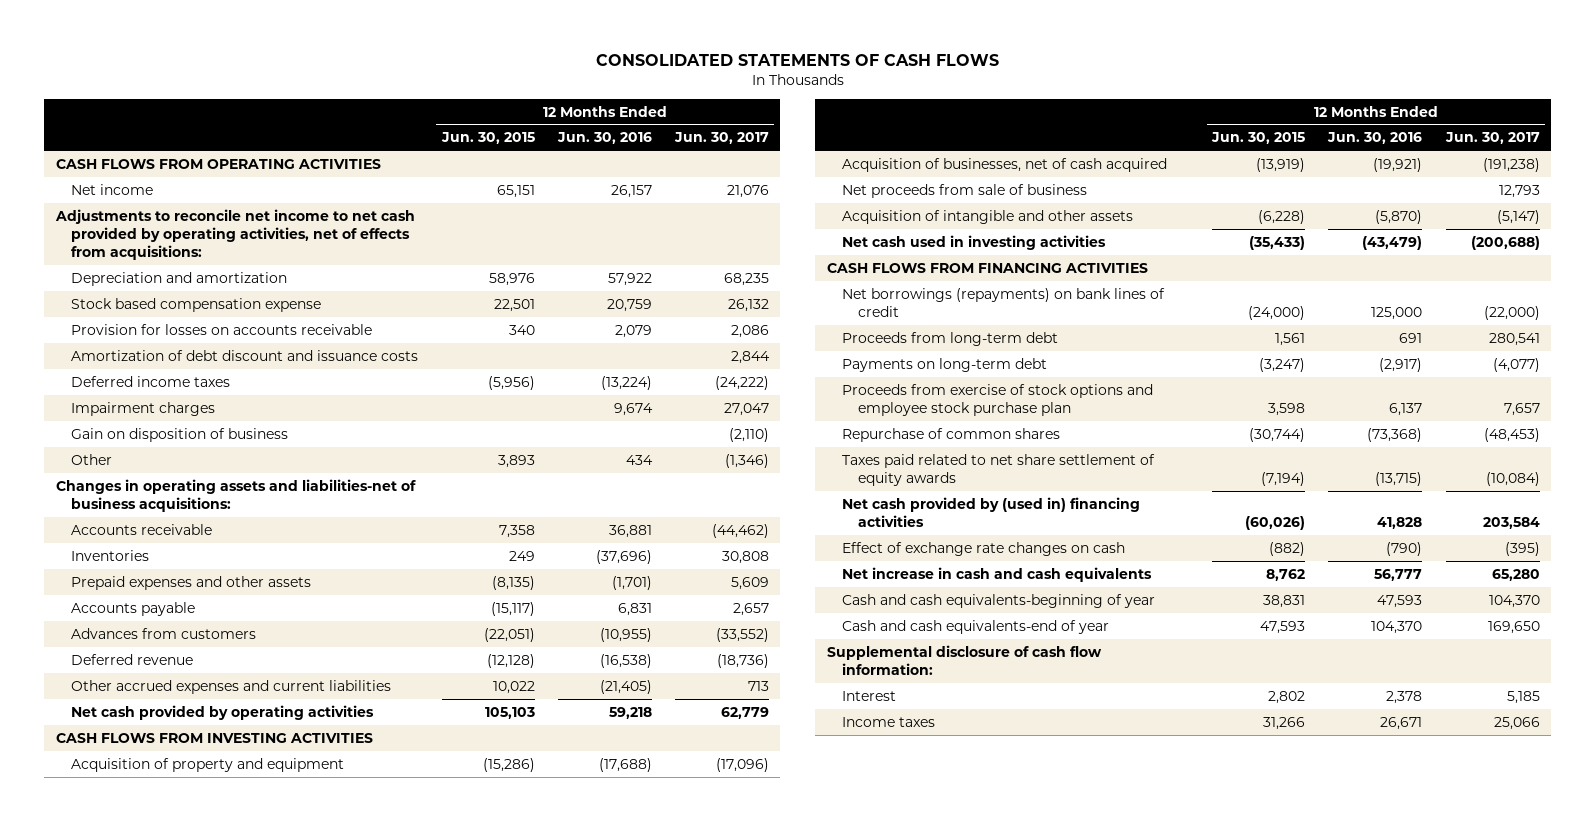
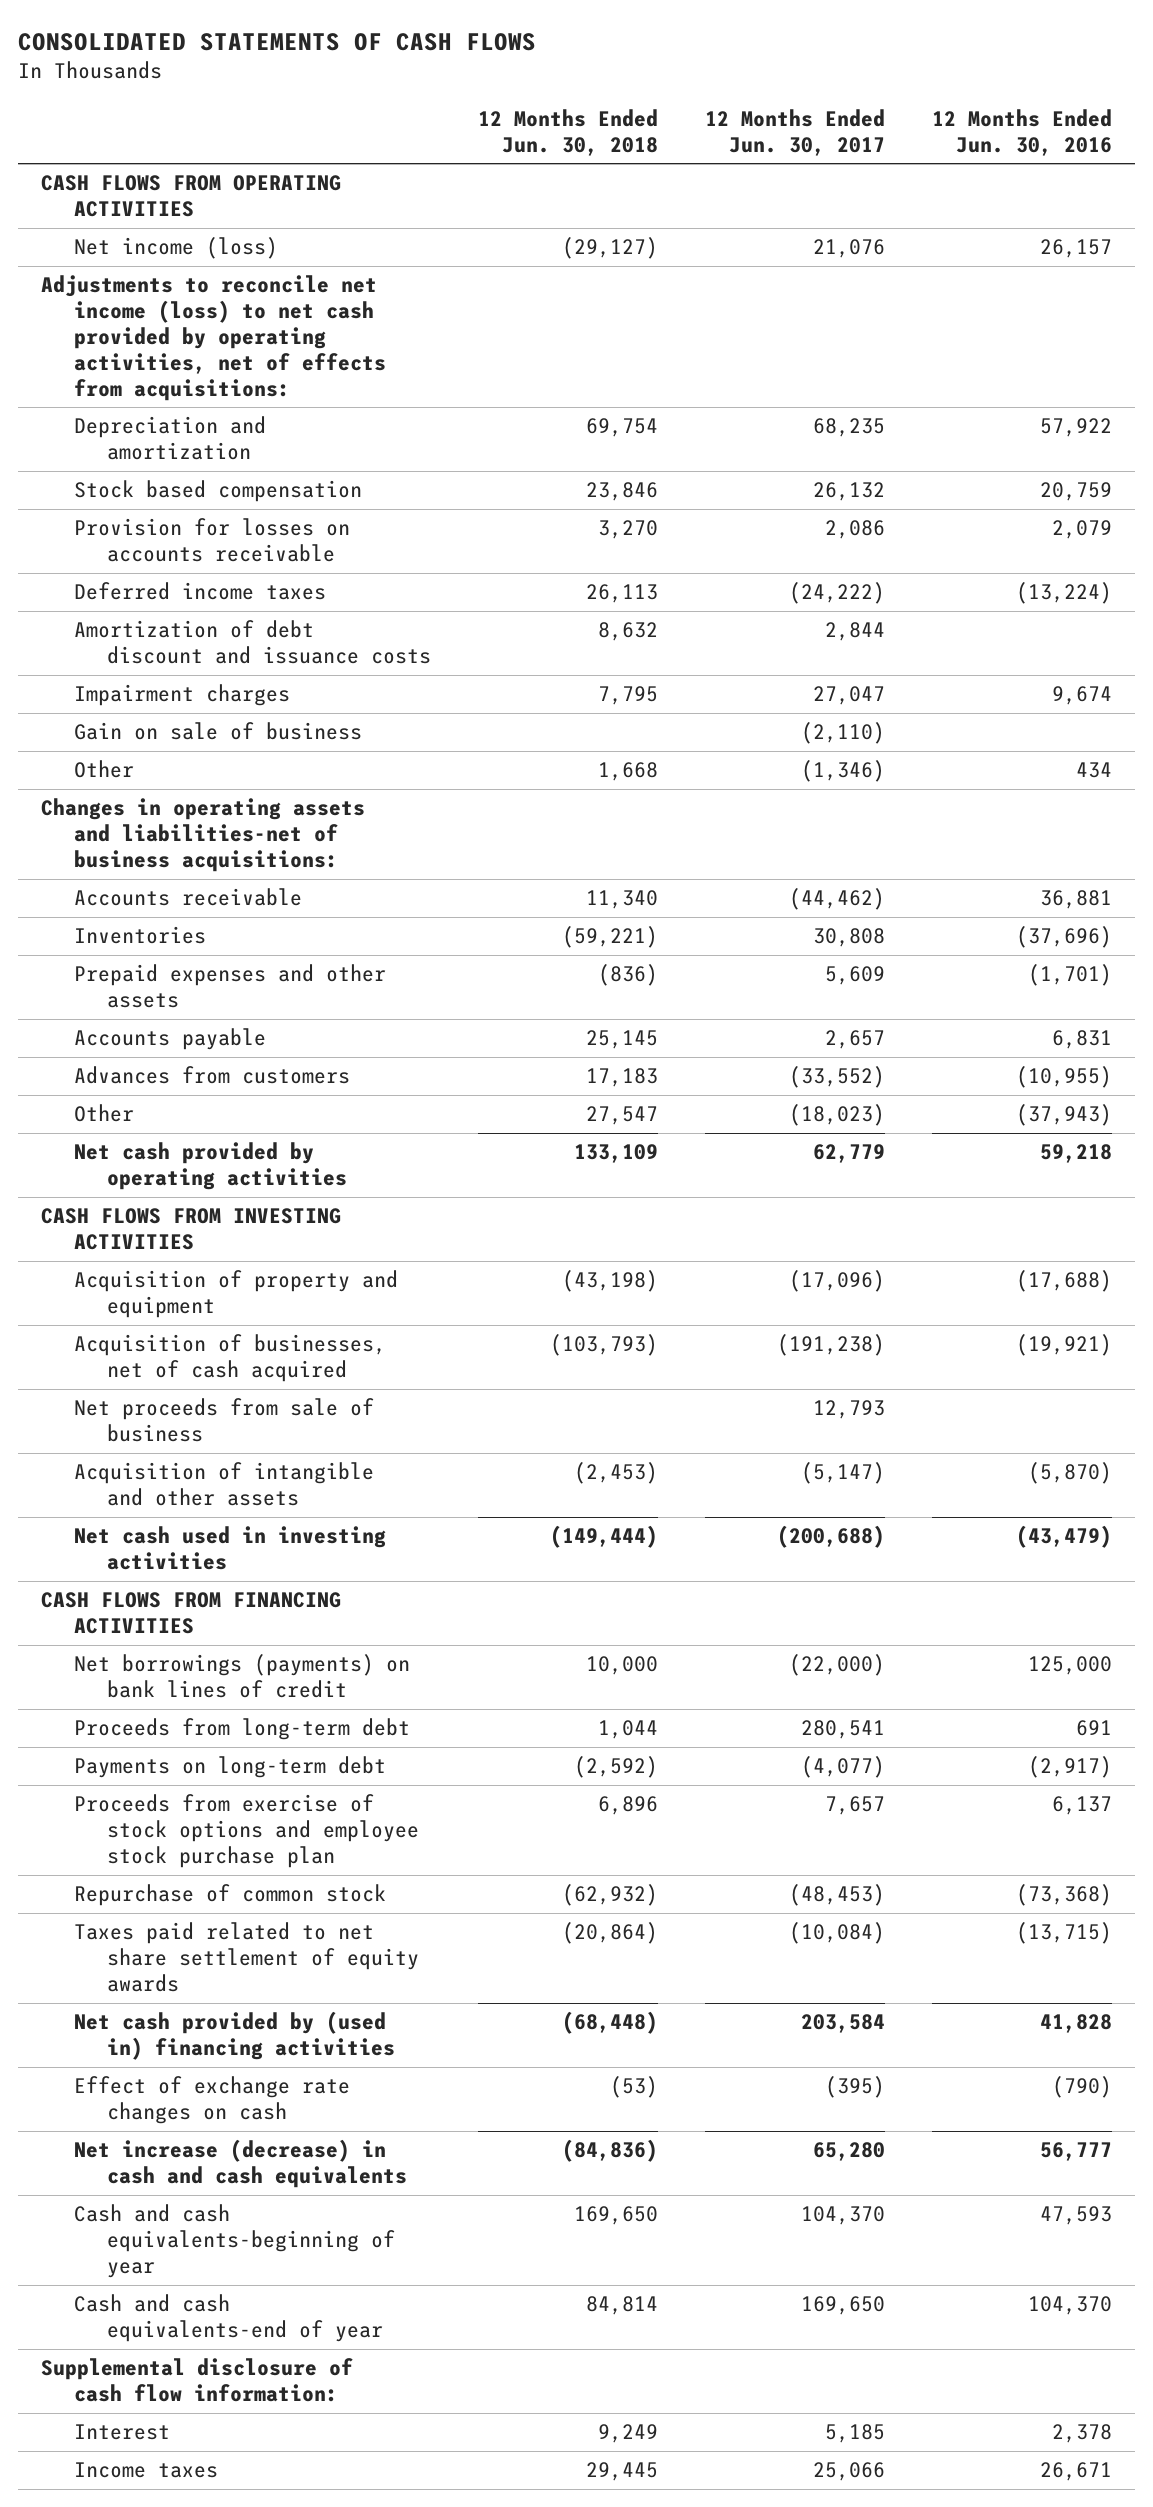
- | 12 Months Ended Jun. 30, 2015 | 12 Months Ended Jun. 30, 2016 | 12 Months Ended Jun. 30, 2017
+ | 12 Months Ended Jun. 30, 2018 | 12 Months Ended Jun. 30, 2017 | 12 Months Ended Jun. 30, 2016
- Net income | 65,151 | 26,157 | 21,076
- Adjustments to reconcile net income to net cash provided by operating activities, net of effects from acquisitions:
+ Net income (loss) | (29,127) | 21,076 | 26,157
+ Adjustments to reconcile net income (loss) to net cash provided by operating activities, net of effects from acquisitions:
- Stock based compensation expense | 22,501 | 20,759 | 26,132
+ Stock based compensation | 23,846 | 26,132 | 20,759
moved down: Amortization of debt discount and issuance costs | 8,632 | 2,844 |
- Gain on disposition of business | | | (2,110)
+ Gain on sale of business | | (2,110) |
- Deferred revenue | (12,128) | (16,538) | (18,736)
- Other accrued expenses and current liabilities | 10,022 | (21,405) | 713
+ Other | 27,547 | (18,023) | (37,943)
- Net borrowings (repayments) on bank lines of credit | (24,000) | 125,000 | (22,000)
+ Net borrowings (payments) on bank lines of credit | 10,000 | (22,000) | 125,000
- Repurchase of common shares | (30,744) | (73,368) | (48,453)
+ Repurchase of common stock | (62,932) | (48,453) | (73,368)
- Net increase in cash and cash equivalents | 8,762 | 56,777 | 65,280
+ Net increase (decrease) in cash and cash equivalents | (84,836) | 65,280 | 56,777

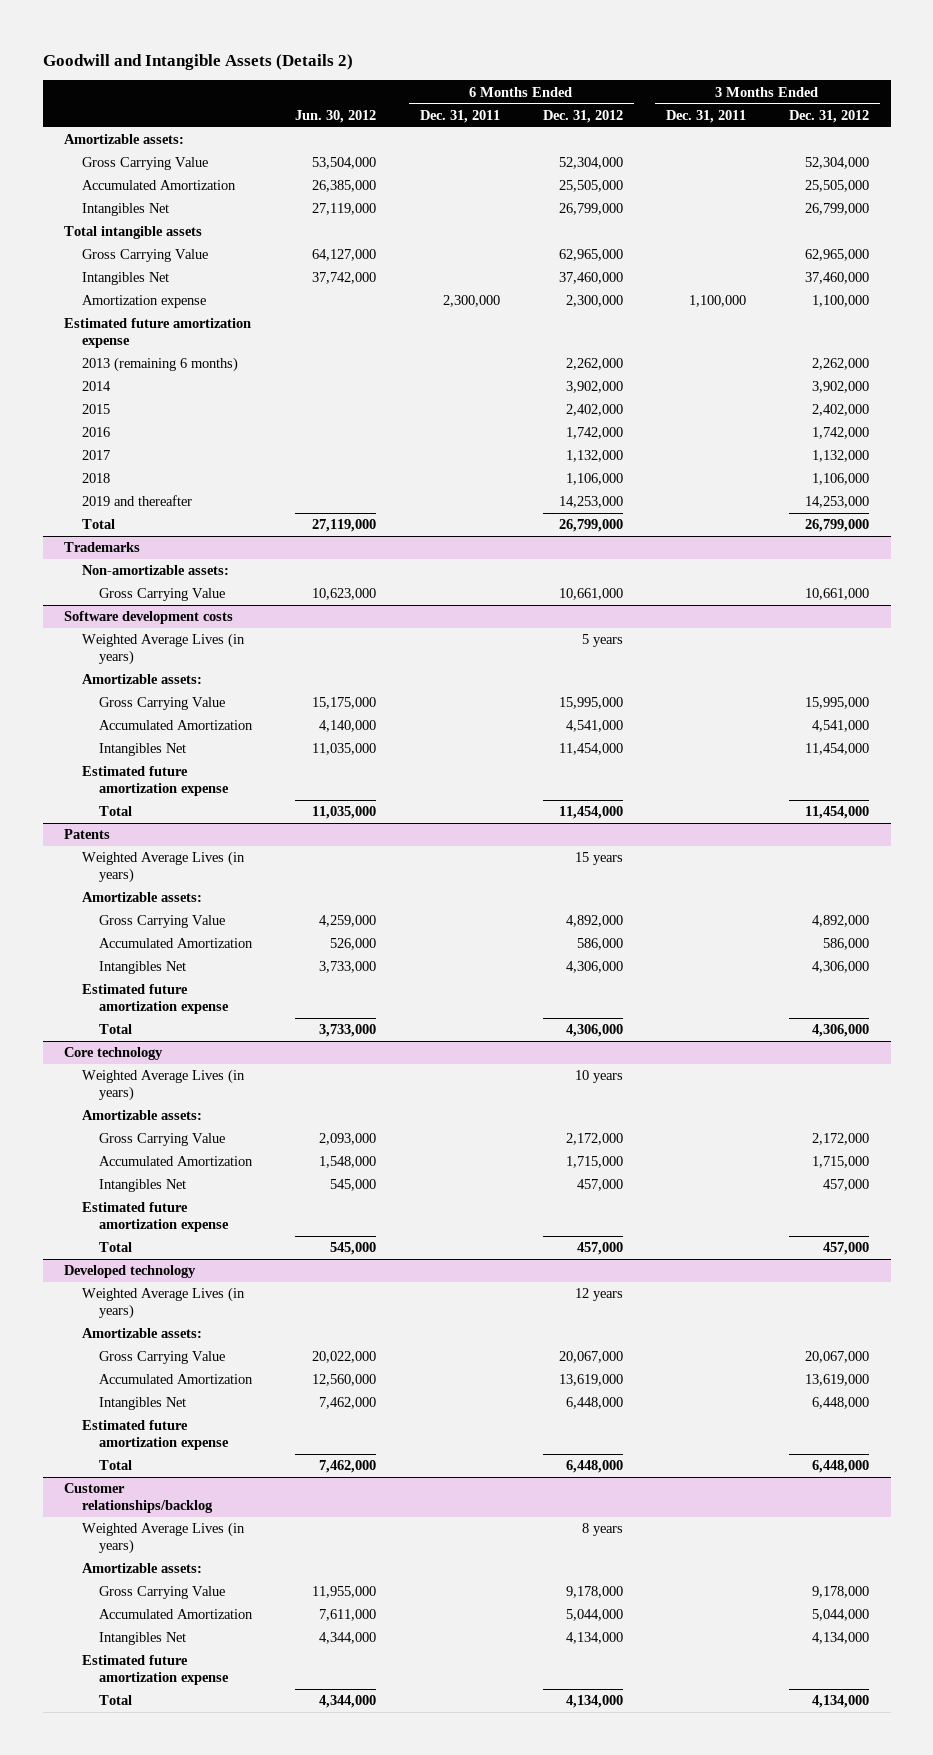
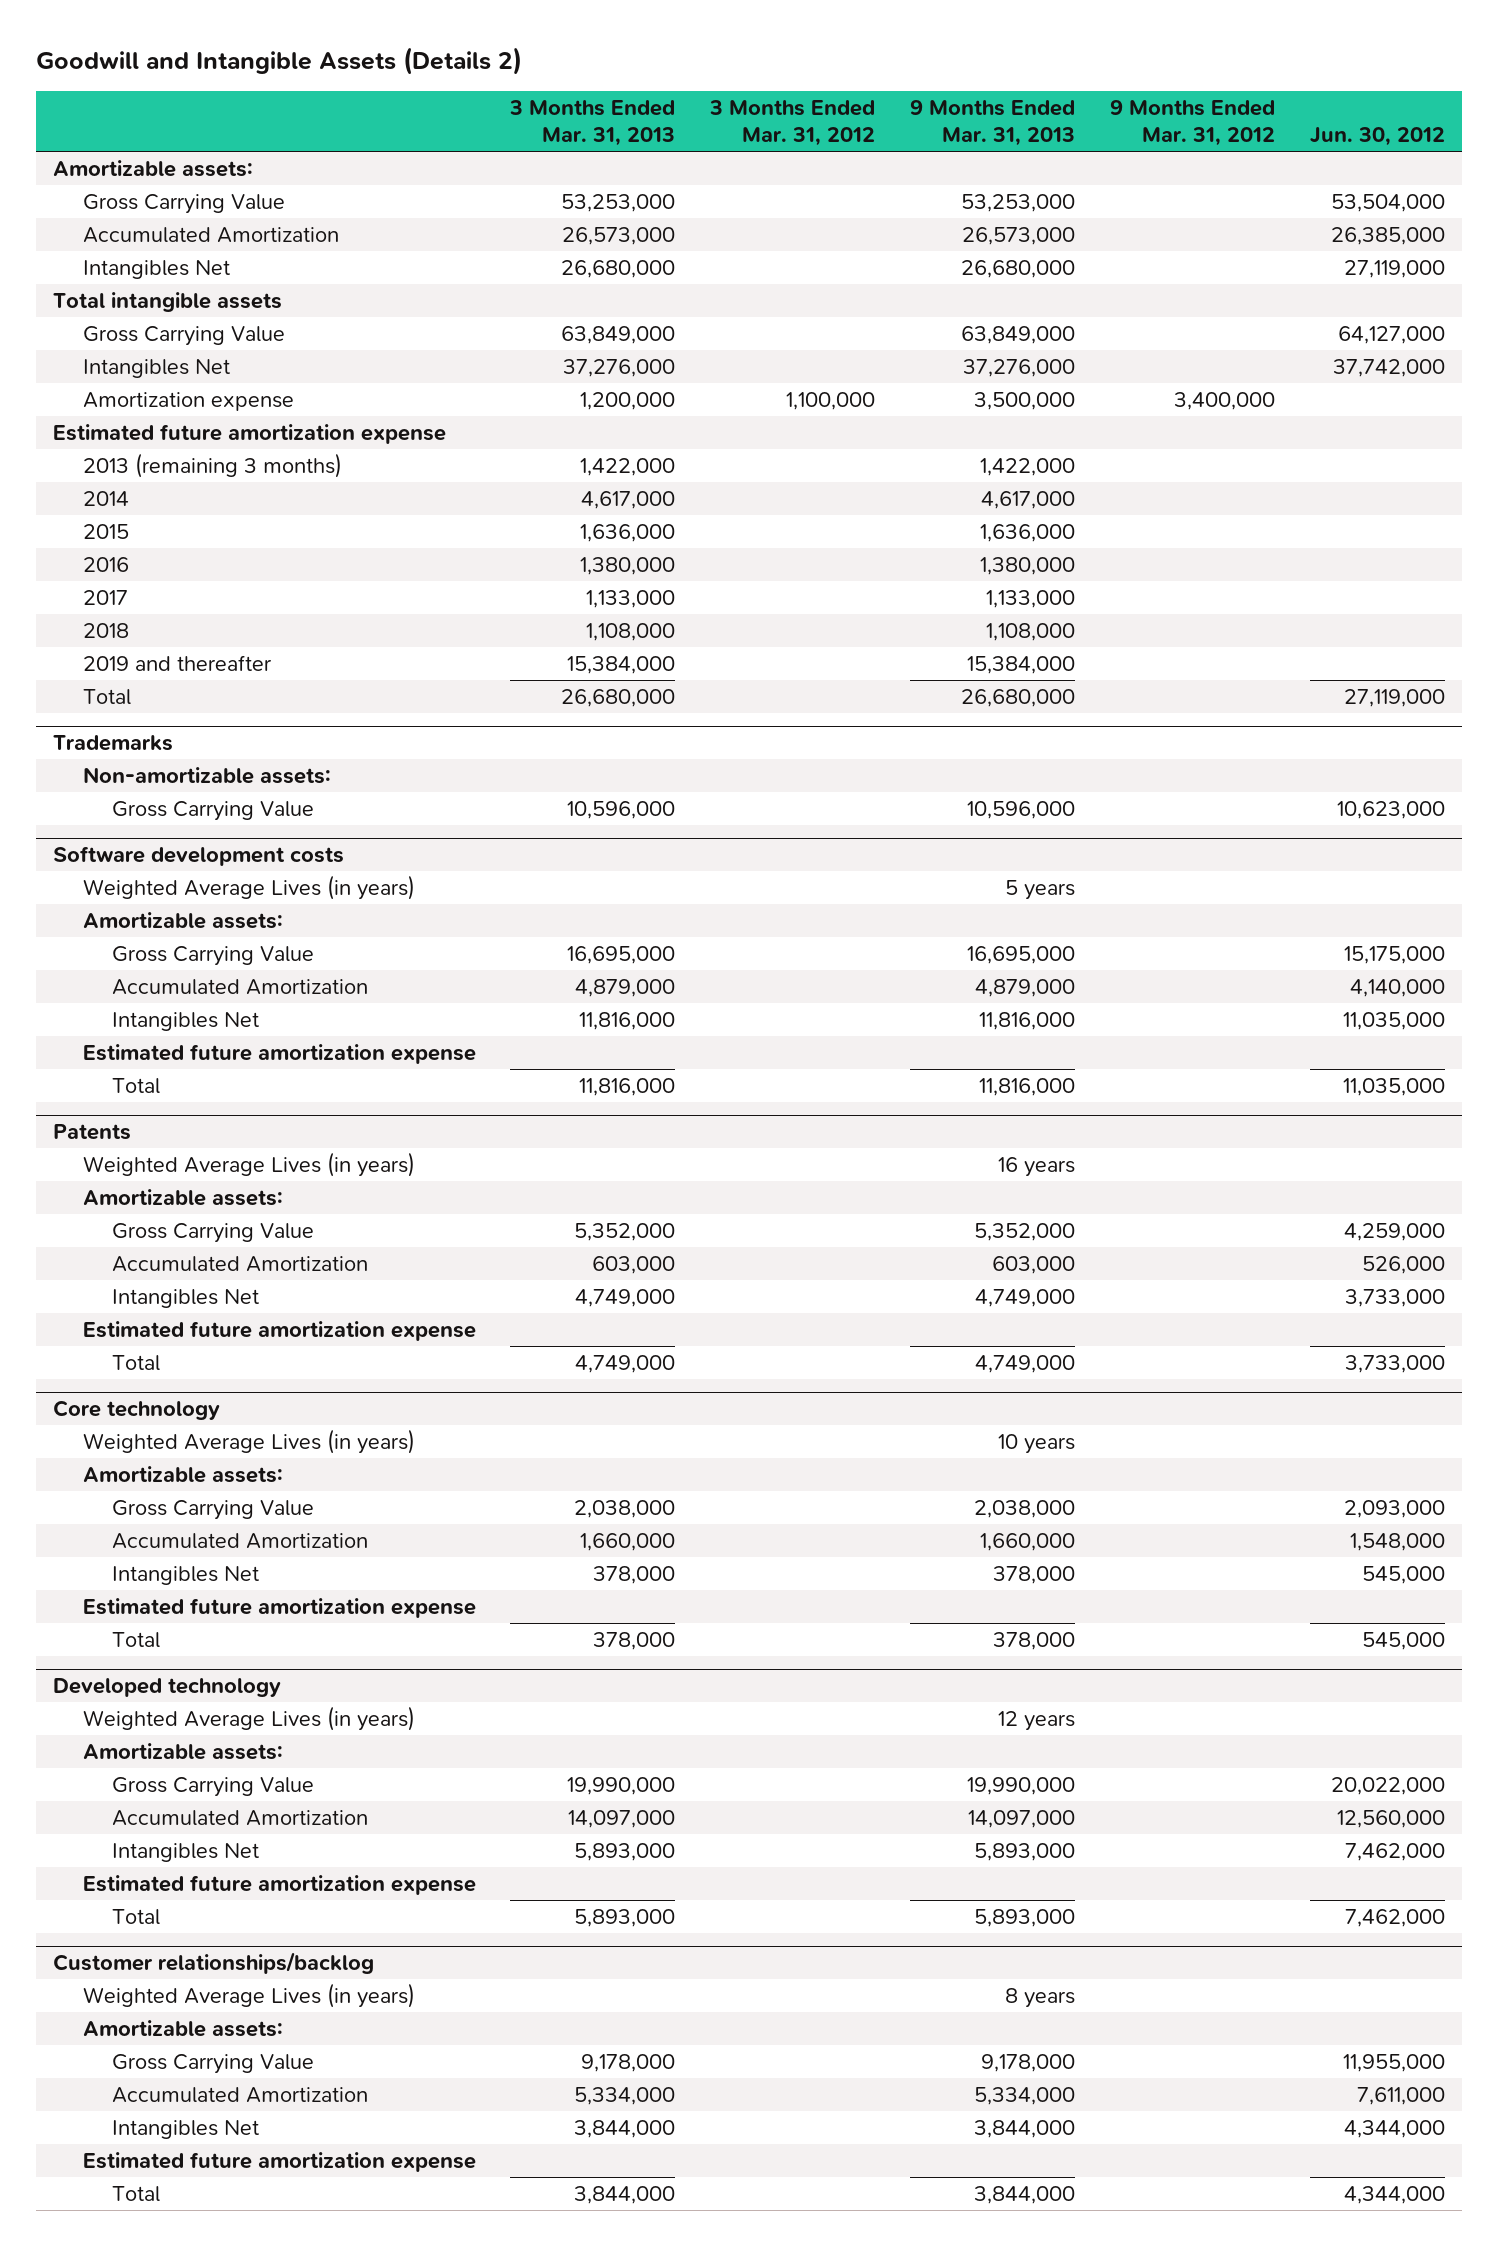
- | Jun. 30, 2012 | 6 Months Ended Dec. 31, 2011 | 6 Months Ended Dec. 31, 2012 | 3 Months Ended Dec. 31, 2011 | 3 Months Ended Dec. 31, 2012
+ | 3 Months Ended Mar. 31, 2013 | 3 Months Ended Mar. 31, 2012 | 9 Months Ended Mar. 31, 2013 | 9 Months Ended Mar. 31, 2012 | Jun. 30, 2012
- 2013 (remaining 6 months) | | | 2,262,000 | | 2,262,000
+ 2013 (remaining 3 months) | 1,422,000 | | 1,422,000 | |

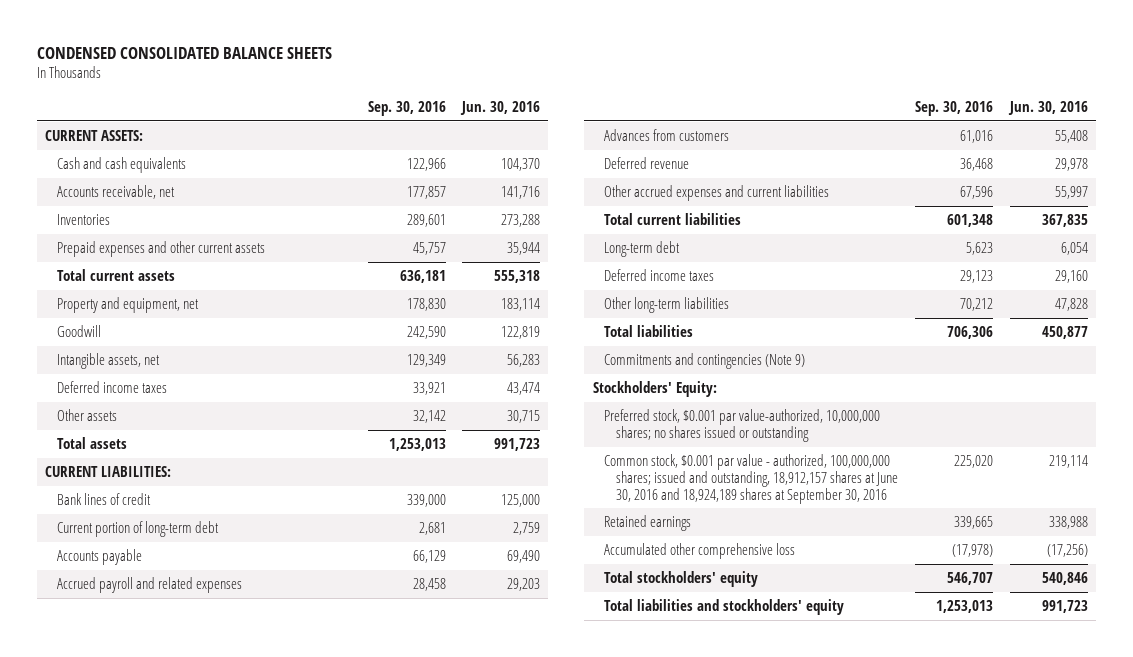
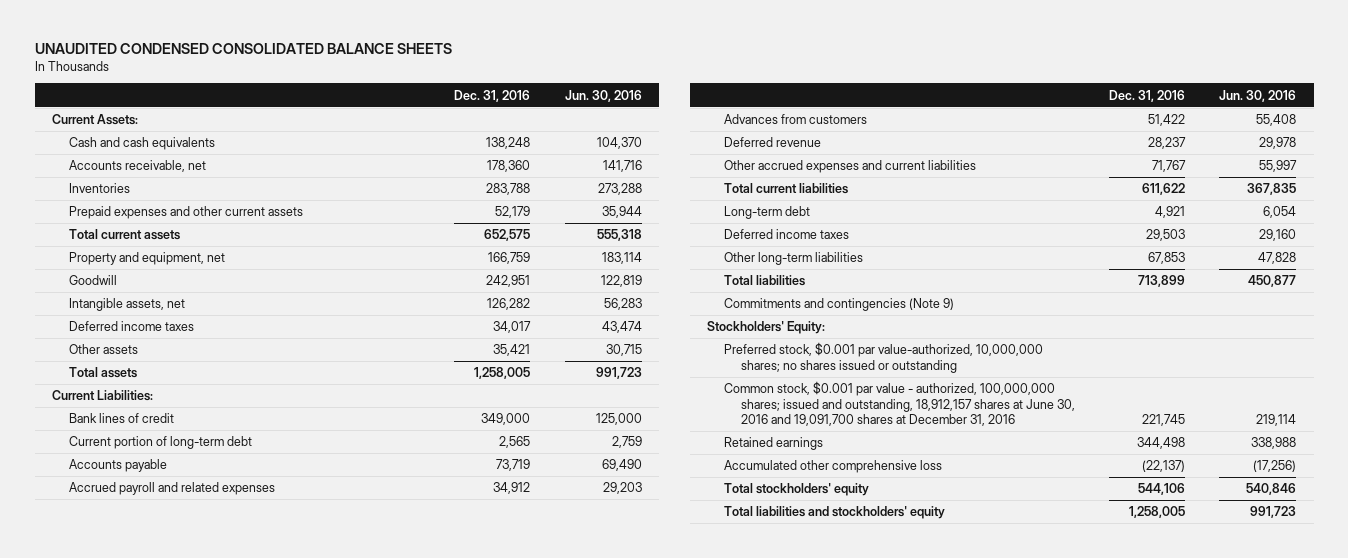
- CONDENSED CONSOLIDATED BALANCE SHEETS
+ UNAUDITED CONDENSED CONSOLIDATED BALANCE SHEETS
- | Sep. 30, 2016 | Jun. 30, 2016
+ | Dec. 31, 2016 | Jun. 30, 2016
- CURRENT ASSETS:
+ Current Assets:
- CURRENT LIABILITIES:
+ Current Liabilities:
- Common stock, $0.001 par value - authorized, 100,000,000 shares; issued and outstanding, 18,912,157 shares at June 30, 2016 and 18,924,189 shares at September 30, 2016 | 225,020 | 219,114
+ Common stock, $0.001 par value - authorized, 100,000,000 shares; issued and outstanding, 18,912,157 shares at June 30, 2016 and 19,091,700 shares at December 31, 2016 | 221,745 | 219,114

